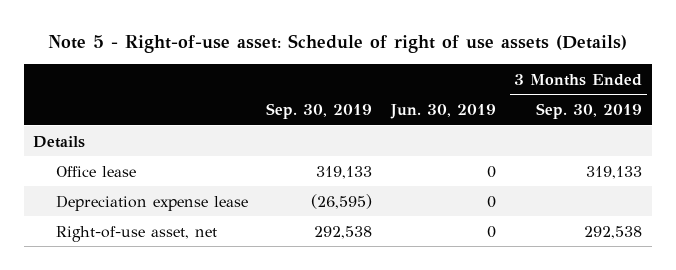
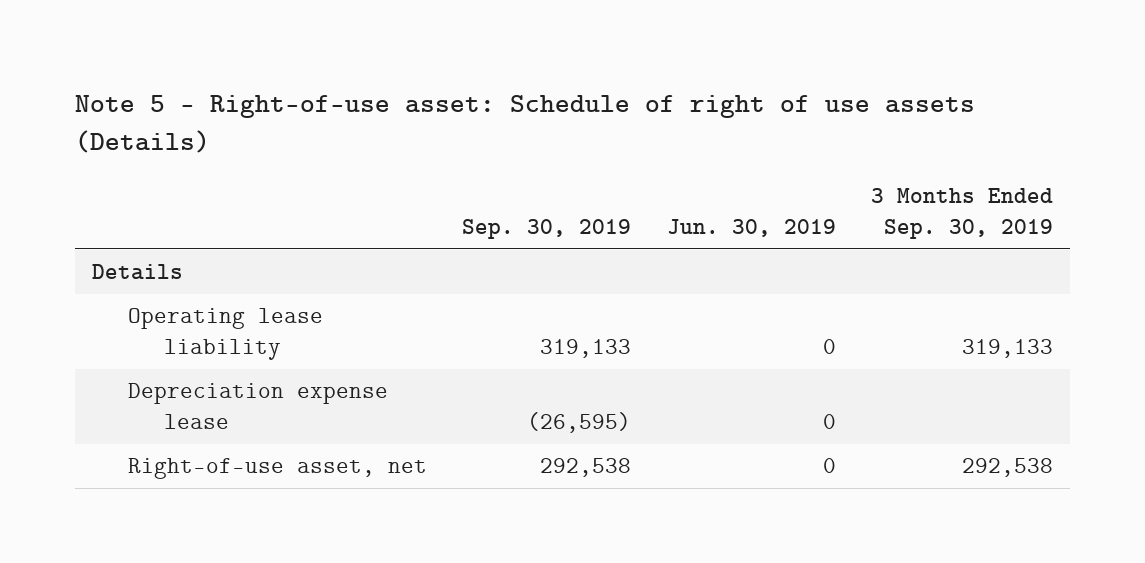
- Office lease | 319,133 | 0 | 319,133
+ Operating lease liability | 319,133 | 0 | 319,133

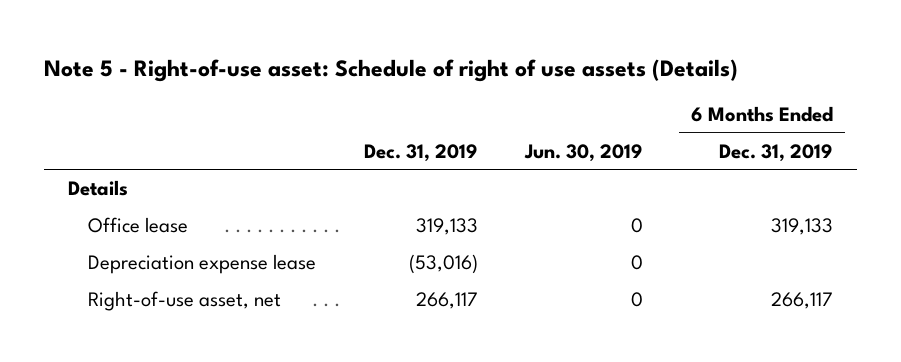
- | Sep. 30, 2019 | Jun. 30, 2019 | 3 Months Ended Sep. 30, 2019
+ | Dec. 31, 2019 | Jun. 30, 2019 | 6 Months Ended Dec. 31, 2019
- Operating lease liability | 319,133 | 0 | 319,133
+ Office lease | 319,133 | 0 | 319,133

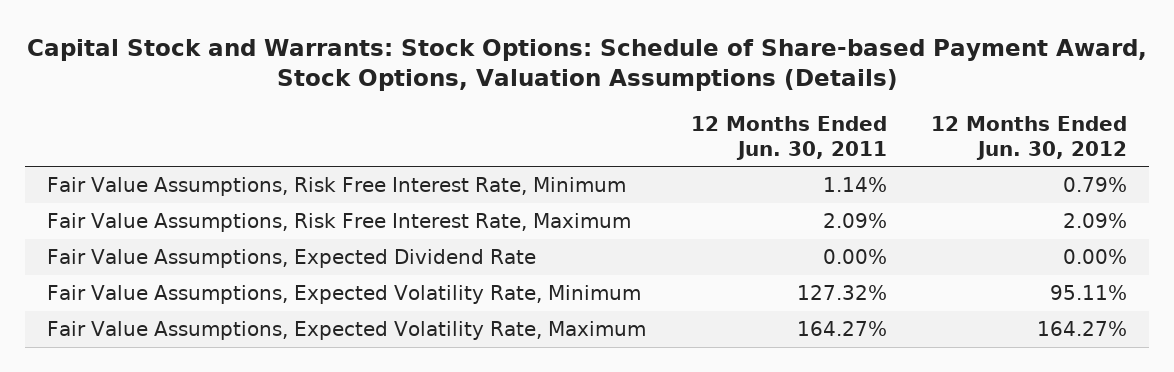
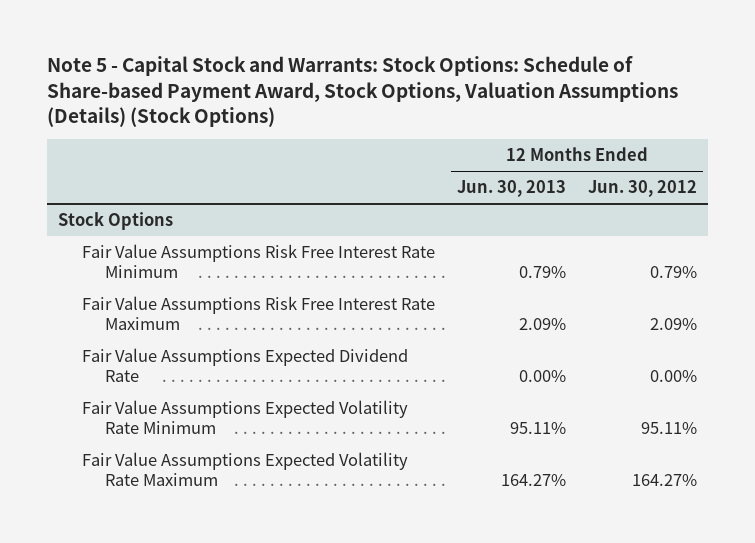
- Capital Stock and Warrants: Stock Options: Schedule of Share-based Payment Award, Stock Options, Valuation Assumptions (Details)
+ Note 5 - Capital Stock and Warrants: Stock Options: Schedule of Share-based Payment Award, Stock Options, Valuation Assumptions (Details) (Stock Options)
- | 12 Months Ended Jun. 30, 2011 | 12 Months Ended Jun. 30, 2012
+ | 12 Months Ended Jun. 30, 2013 | 12 Months Ended Jun. 30, 2012
- Fair Value Assumptions, Risk Free Interest Rate, Minimum | 1.14% | 0.79%
- Fair Value Assumptions, Risk Free Interest Rate, Maximum | 2.09% | 2.09%
- Fair Value Assumptions, Expected Dividend Rate | 0.00% | 0.00%
- Fair Value Assumptions, Expected Volatility Rate, Minimum | 127.32% | 95.11%
- Fair Value Assumptions, Expected Volatility Rate, Maximum | 164.27% | 164.27%
+ Stock Options
+ Fair Value Assumptions Risk Free Interest Rate Minimum | 0.79% | 0.79%
+ Fair Value Assumptions Risk Free Interest Rate Maximum | 2.09% | 2.09%
+ Fair Value Assumptions Expected Dividend Rate | 0.00% | 0.00%
+ Fair Value Assumptions Expected Volatility Rate Minimum | 95.11% | 95.11%
+ Fair Value Assumptions Expected Volatility Rate Maximum | 164.27% | 164.27%

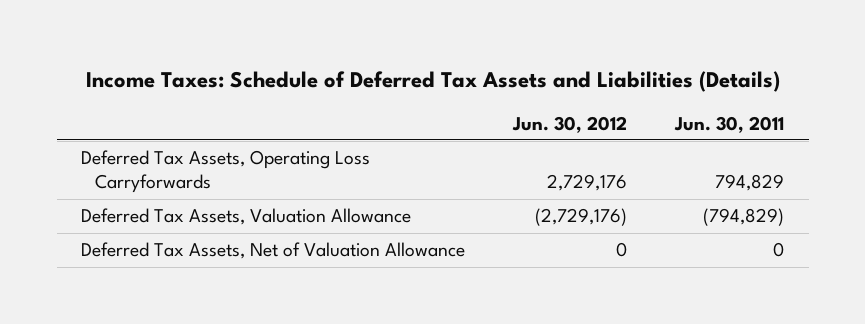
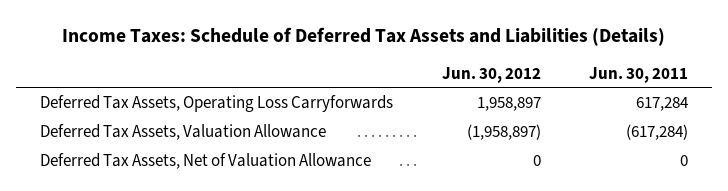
- Deferred Tax Assets, Operating Loss Carryforwards | 2,729,176 | 794,829
- Deferred Tax Assets, Valuation Allowance | (2,729,176) | (794,829)
+ Deferred Tax Assets, Operating Loss Carryforwards | 1,958,897 | 617,284
+ Deferred Tax Assets, Valuation Allowance | (1,958,897) | (617,284)

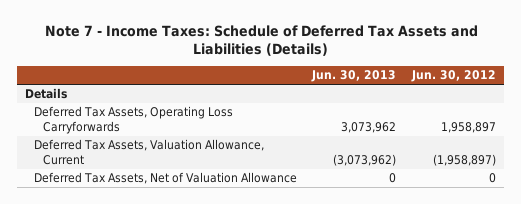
- Income Taxes: Schedule of Deferred Tax Assets and Liabilities (Details)
+ Note 7 - Income Taxes: Schedule of Deferred Tax Assets and Liabilities (Details)
- | Jun. 30, 2012 | Jun. 30, 2011
+ | Jun. 30, 2013 | Jun. 30, 2012
+ Details
- Deferred Tax Assets, Valuation Allowance | (1,958,897) | (617,284)
+ Deferred Tax Assets, Valuation Allowance, Current | (3,073,962) | (1,958,897)

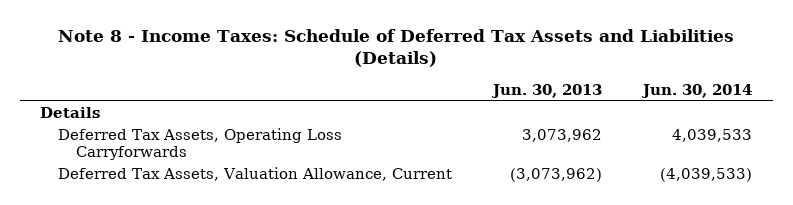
- Note 7 - Income Taxes: Schedule of Deferred Tax Assets and Liabilities (Details)
+ Note 8 - Income Taxes: Schedule of Deferred Tax Assets and Liabilities (Details)
- | Jun. 30, 2013 | Jun. 30, 2012
+ | Jun. 30, 2013 | Jun. 30, 2014
- Deferred Tax Assets, Net of Valuation Allowance | 0 | 0

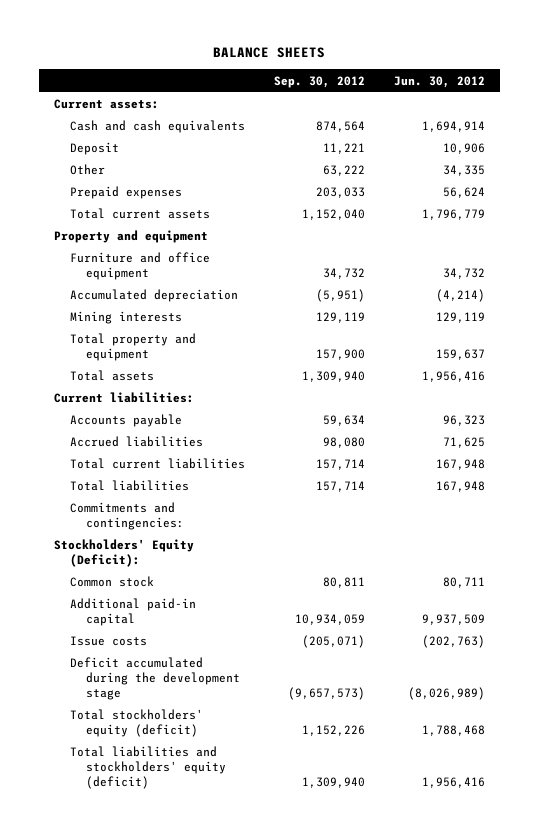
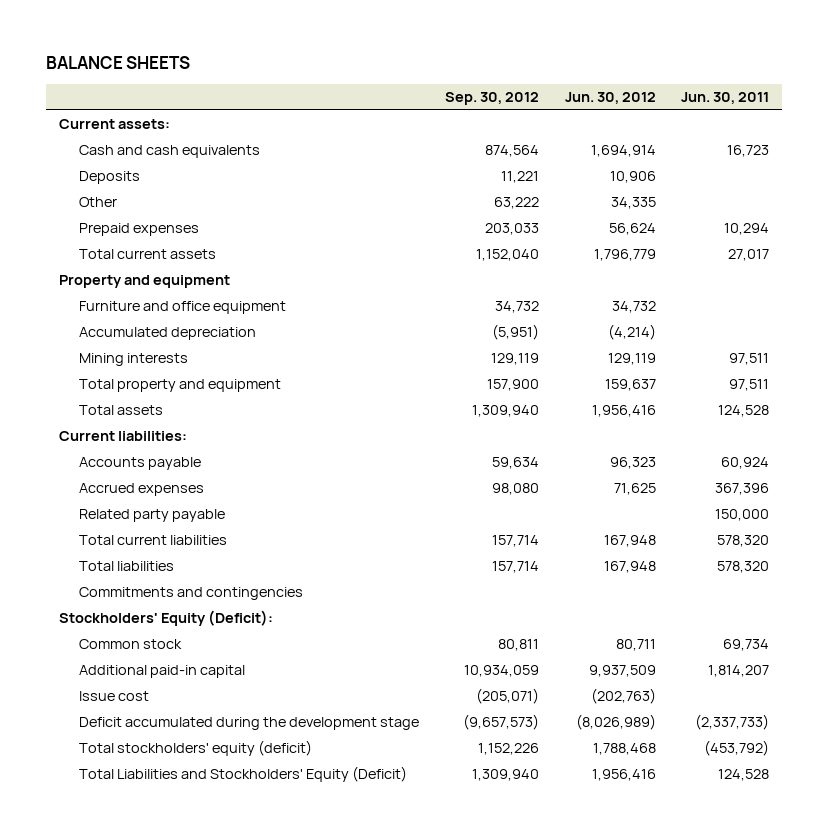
- | Sep. 30, 2012 | Jun. 30, 2012
+ | Sep. 30, 2012 | Jun. 30, 2012 | Jun. 30, 2011
- Deposit | 11,221 | 10,906
+ Deposits | 11,221 | 10,906 |
- Accrued liabilities | 98,080 | 71,625
+ Accrued expenses | 98,080 | 71,625 | 367,396
+ Related party payable | | | 150,000
- Commitments and contingencies:
+ Commitments and contingencies
- Issue costs | (205,071) | (202,763)
+ Issue cost | (205,071) | (202,763) |
- Total liabilities and stockholders' equity (deficit) | 1,309,940 | 1,956,416
+ Total Liabilities and Stockholders' Equity (Deficit) | 1,309,940 | 1,956,416 | 124,528

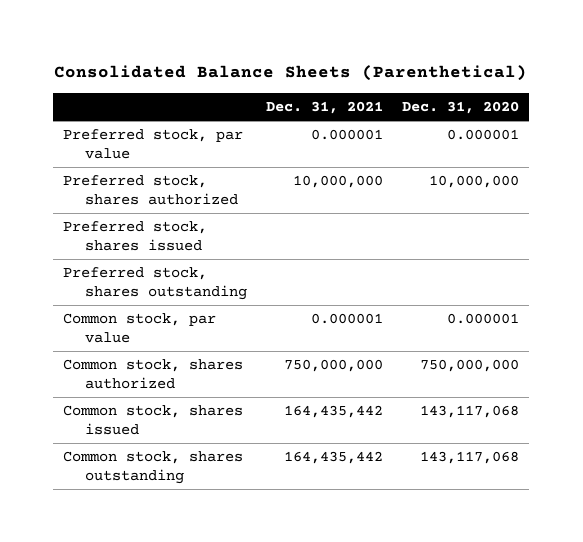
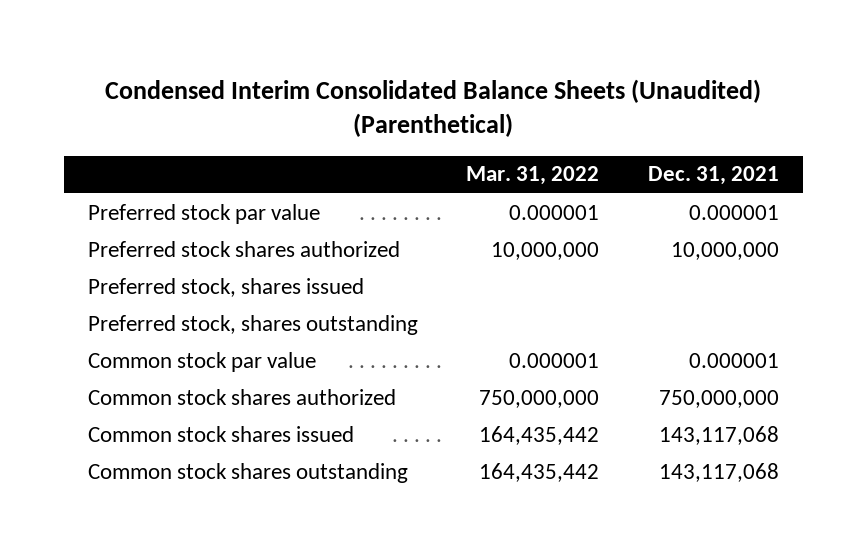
- Consolidated Balance Sheets (Parenthetical)
+ Condensed Interim Consolidated Balance Sheets (Unaudited) (Parenthetical)
- | Dec. 31, 2021 | Dec. 31, 2020
+ | Mar. 31, 2022 | Dec. 31, 2021
- Preferred stock, par value | 0.000001 | 0.000001
- Preferred stock, shares authorized | 10,000,000 | 10,000,000
+ Preferred stock par value | 0.000001 | 0.000001
+ Preferred stock shares authorized | 10,000,000 | 10,000,000
- Common stock, par value | 0.000001 | 0.000001
- Common stock, shares authorized | 750,000,000 | 750,000,000
- Common stock, shares issued | 164,435,442 | 143,117,068
- Common stock, shares outstanding | 164,435,442 | 143,117,068
+ Common stock par value | 0.000001 | 0.000001
+ Common stock shares authorized | 750,000,000 | 750,000,000
+ Common stock shares issued | 164,435,442 | 143,117,068
+ Common stock shares outstanding | 164,435,442 | 143,117,068

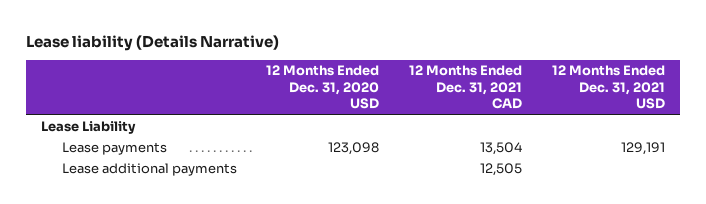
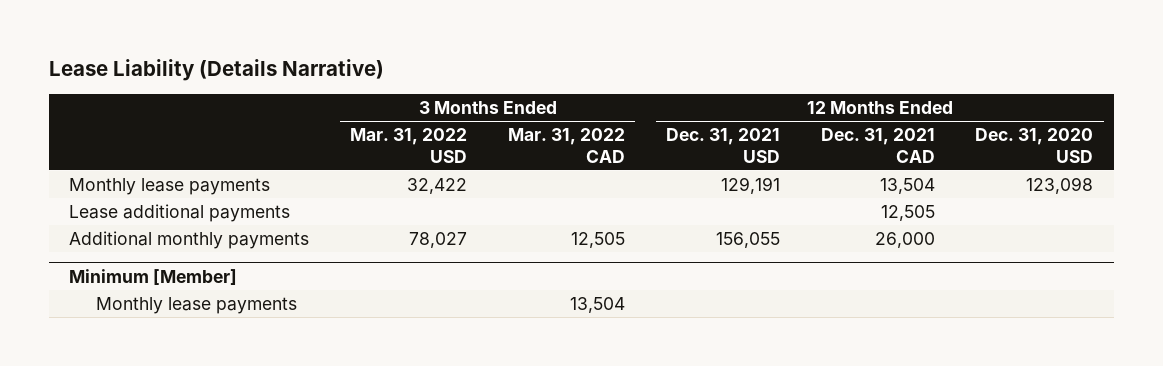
- Lease liability (Details Narrative)
+ Lease Liability (Details Narrative)
- | 12 Months Ended Dec. 31, 2020 USD | 12 Months Ended Dec. 31, 2021 CAD | 12 Months Ended Dec. 31, 2021 USD
+ | 3 Months Ended Mar. 31, 2022 USD | 3 Months Ended Mar. 31, 2022 CAD | 12 Months Ended Dec. 31, 2021 USD | 12 Months Ended Dec. 31, 2021 CAD | 12 Months Ended Dec. 31, 2020 USD
- Lease Liability
- Lease payments | 123,098 | 13,504 | 129,191
+ Monthly lease payments | 32,422 | | 129,191 | 13,504 | 123,098
+ Additional monthly payments | 78,027 | 12,505 | 156,055 | 26,000 |
+ Minimum [Member]
+ Monthly lease payments | | 13,504 | | |

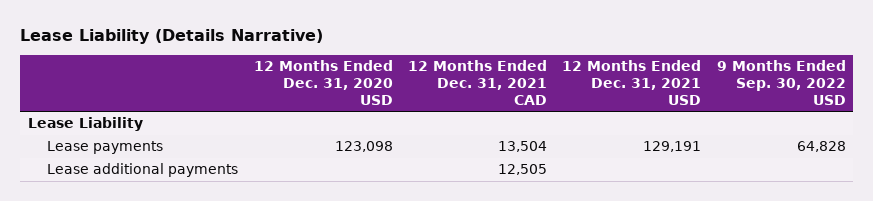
- | 3 Months Ended Mar. 31, 2022 USD | 3 Months Ended Mar. 31, 2022 CAD | 12 Months Ended Dec. 31, 2021 USD | 12 Months Ended Dec. 31, 2021 CAD | 12 Months Ended Dec. 31, 2020 USD
+ | 12 Months Ended Dec. 31, 2020 USD | 12 Months Ended Dec. 31, 2021 CAD | 12 Months Ended Dec. 31, 2021 USD | 9 Months Ended Sep. 30, 2022 USD
- Monthly lease payments | 32,422 | | 129,191 | 13,504 | 123,098
+ Lease Liability
+ Lease payments | 123,098 | 13,504 | 129,191 | 64,828
- Additional monthly payments | 78,027 | 12,505 | 156,055 | 26,000 |
- Minimum [Member]
- Monthly lease payments | | 13,504 | | |

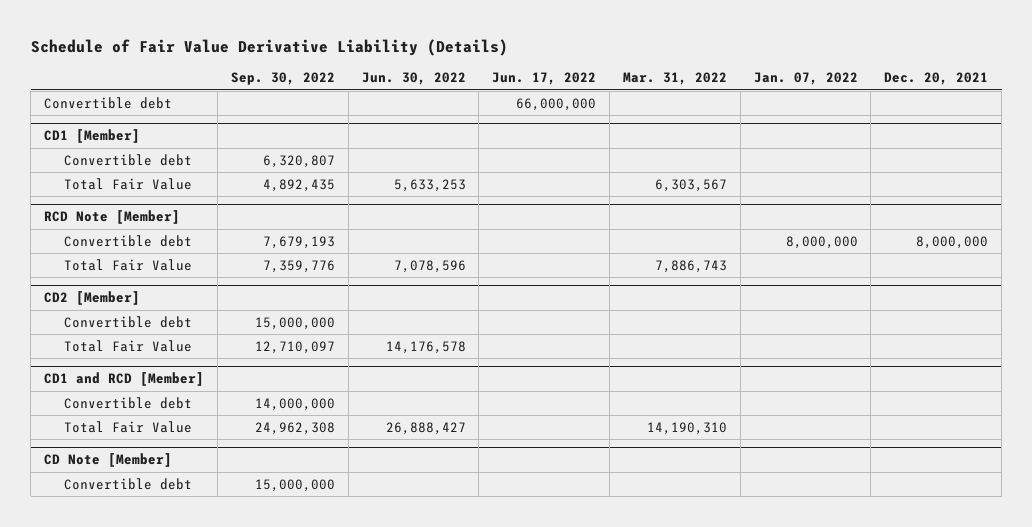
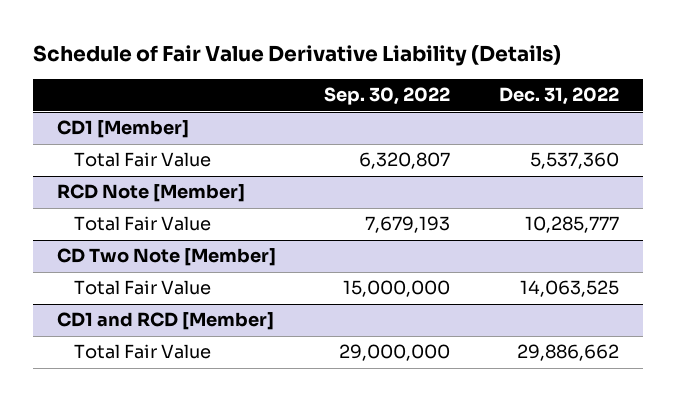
- | Sep. 30, 2022 | Jun. 30, 2022 | Jun. 17, 2022 | Mar. 31, 2022 | Jan. 07, 2022 | Dec. 20, 2021
+ | Sep. 30, 2022 | Dec. 31, 2022
- Convertible debt | | | 66,000,000 | | |
@ CD1 [Member]
- Convertible debt | 6,320,807 | | | | |
- Total Fair Value | 4,892,435 | 5,633,253 | | 6,303,567 | |
+ Total Fair Value | 6,320,807 | 5,537,360
@ RCD Note [Member]
- Convertible debt | 7,679,193 | | | | 8,000,000 | 8,000,000
- Total Fair Value | 7,359,776 | 7,078,596 | | 7,886,743 | |
- CD2 [Member]
- Convertible debt | 15,000,000 | | | | |
- Total Fair Value | 12,710,097 | 14,176,578 | | | |
@ RCD Note [Member]
+ Total Fair Value | 7,679,193 | 10,285,777
+ CD Two Note [Member]
+ Total Fair Value | 15,000,000 | 14,063,525
@ CD1 and RCD [Member]
- Convertible debt | 14,000,000 | | | | |
- Total Fair Value | 24,962,308 | 26,888,427 | | 14,190,310 | |
- CD Note [Member]
- Convertible debt | 15,000,000 | | | | |
@ CD1 and RCD [Member]
+ Total Fair Value | 29,000,000 | 29,886,662

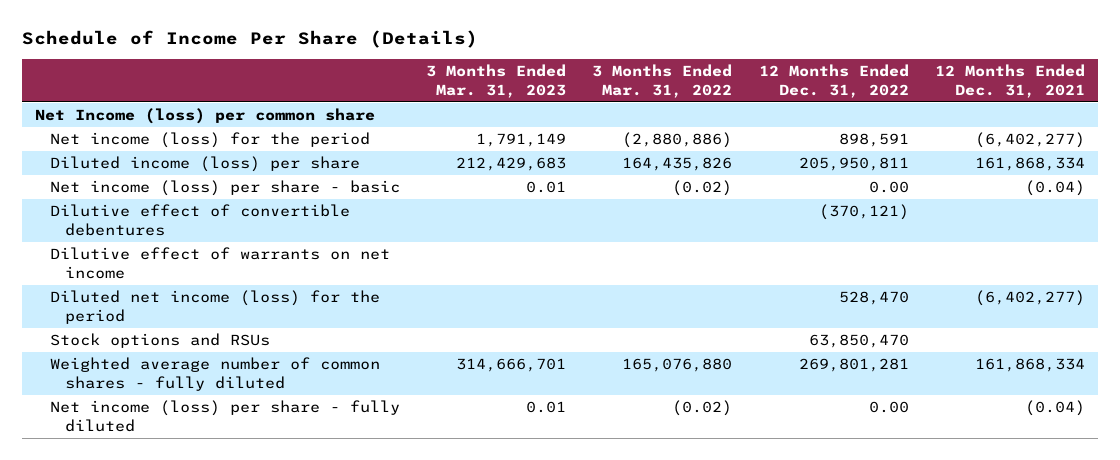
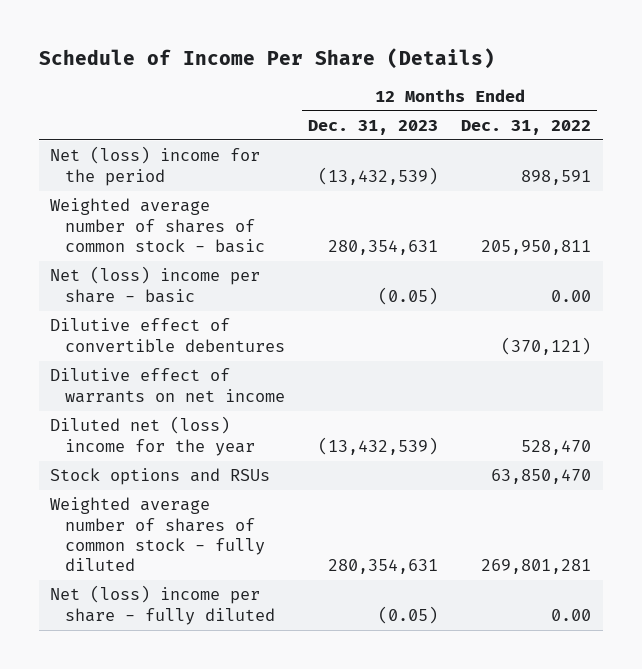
- | 3 Months Ended Mar. 31, 2023 | 3 Months Ended Mar. 31, 2022 | 12 Months Ended Dec. 31, 2022 | 12 Months Ended Dec. 31, 2021
+ | 12 Months Ended Dec. 31, 2023 | 12 Months Ended Dec. 31, 2022
- Net Income (loss) per common share
- Net income (loss) for the period | 1,791,149 | (2,880,886) | 898,591 | (6,402,277)
- Diluted income (loss) per share | 212,429,683 | 164,435,826 | 205,950,811 | 161,868,334
- Net income (loss) per share - basic | 0.01 | (0.02) | 0.00 | (0.04)
+ Net (loss) income for the period | (13,432,539) | 898,591
+ Weighted average number of shares of common stock - basic | 280,354,631 | 205,950,811
+ Net (loss) income per share - basic | (0.05) | 0.00
- Diluted net income (loss) for the period | | | 528,470 | (6,402,277)
+ Diluted net (loss) income for the year | (13,432,539) | 528,470
- Weighted average number of common shares - fully diluted | 314,666,701 | 165,076,880 | 269,801,281 | 161,868,334
- Net income (loss) per share - fully diluted | 0.01 | (0.02) | 0.00 | (0.04)
+ Weighted average number of shares of common stock - fully diluted | 280,354,631 | 269,801,281
+ Net (loss) income per share - fully diluted | (0.05) | 0.00

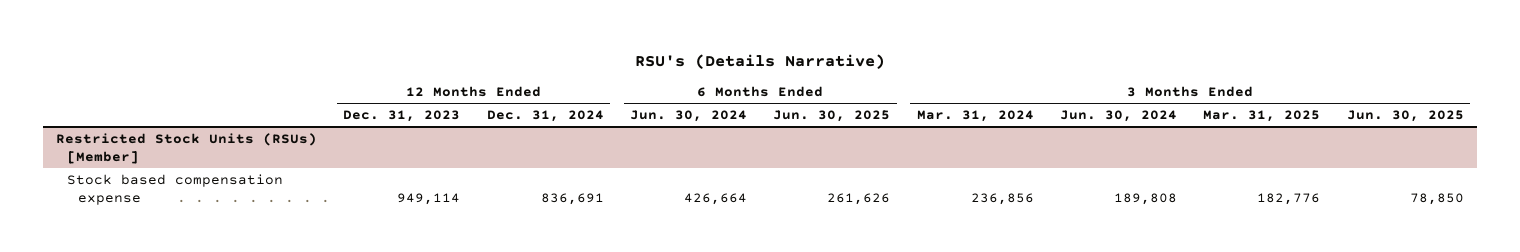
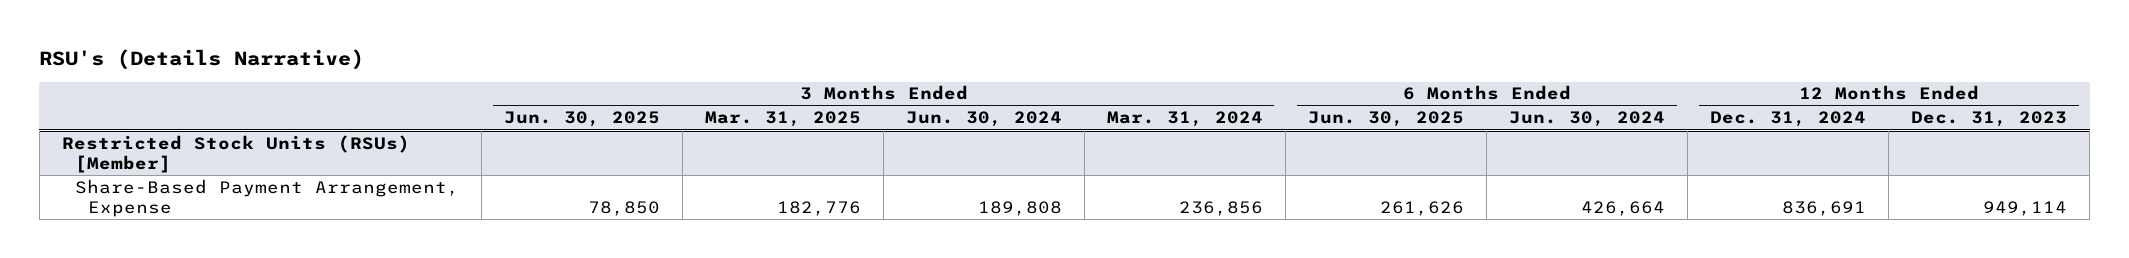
- | 12 Months Ended Dec. 31, 2023 | 12 Months Ended Dec. 31, 2024 | 6 Months Ended Jun. 30, 2024 | 6 Months Ended Jun. 30, 2025 | 3 Months Ended Mar. 31, 2024 | 3 Months Ended Jun. 30, 2024 | 3 Months Ended Mar. 31, 2025 | 3 Months Ended Jun. 30, 2025
+ | 3 Months Ended Jun. 30, 2025 | 3 Months Ended Mar. 31, 2025 | 3 Months Ended Jun. 30, 2024 | 3 Months Ended Mar. 31, 2024 | 6 Months Ended Jun. 30, 2025 | 6 Months Ended Jun. 30, 2024 | 12 Months Ended Dec. 31, 2024 | 12 Months Ended Dec. 31, 2023
@ Restricted Stock Units (RSUs) [Member]
- Stock based compensation expense | 949,114 | 836,691 | 426,664 | 261,626 | 236,856 | 189,808 | 182,776 | 78,850
+ Share-Based Payment Arrangement, Expense | 78,850 | 182,776 | 189,808 | 236,856 | 261,626 | 426,664 | 836,691 | 949,114

